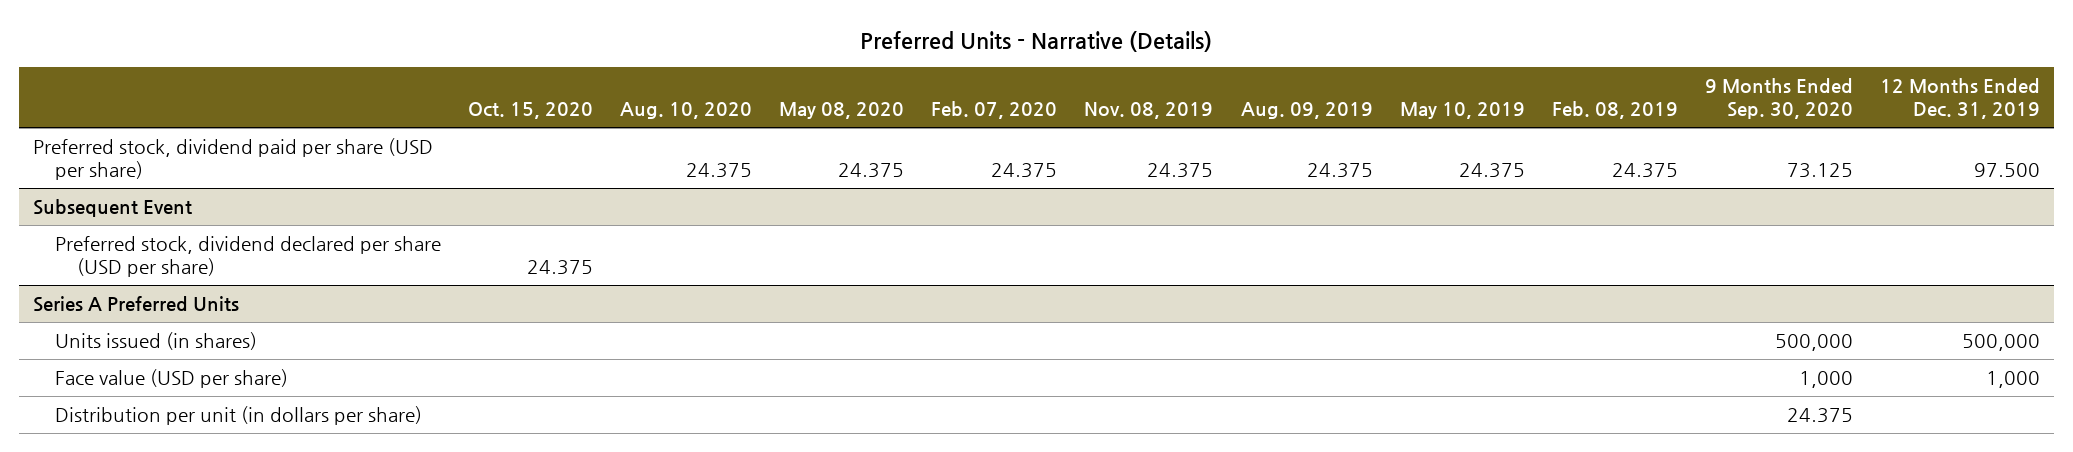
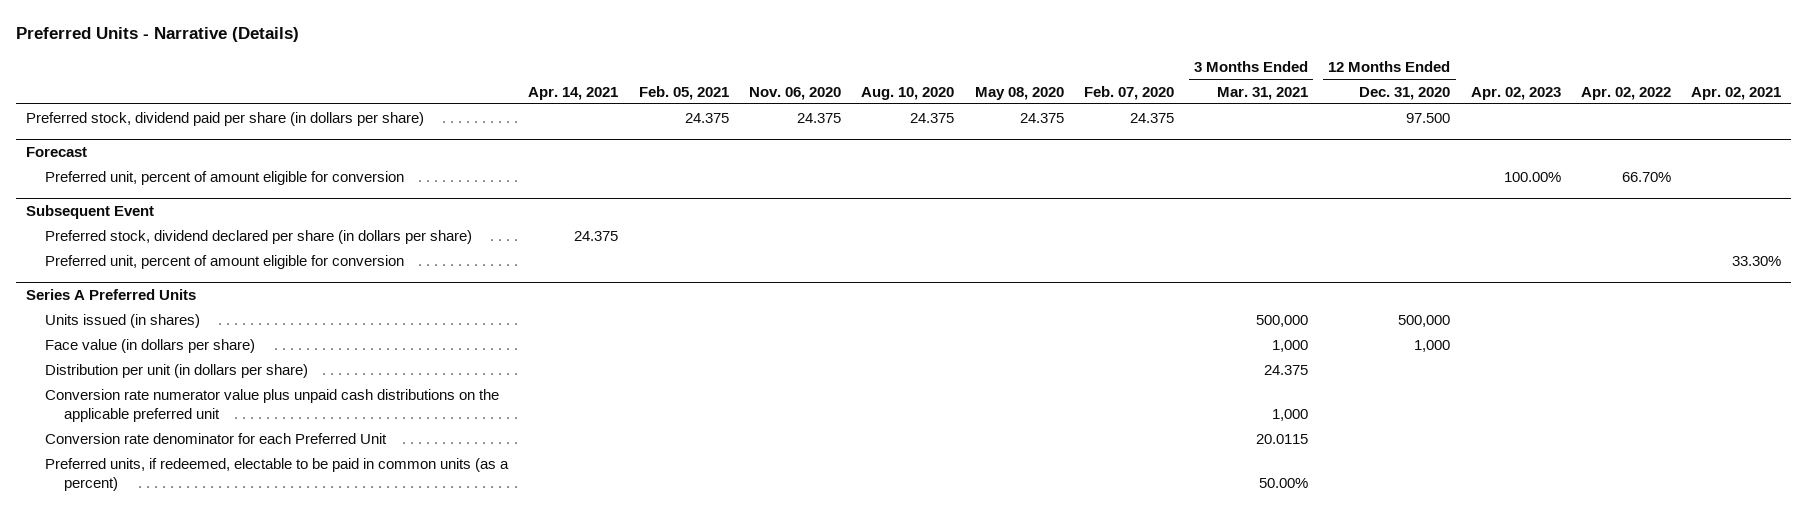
- | Oct. 15, 2020 | Aug. 10, 2020 | May 08, 2020 | Feb. 07, 2020 | Nov. 08, 2019 | Aug. 09, 2019 | May 10, 2019 | Feb. 08, 2019 | 9 Months Ended Sep. 30, 2020 | 12 Months Ended Dec. 31, 2019
+ | Apr. 14, 2021 | Feb. 05, 2021 | Nov. 06, 2020 | Aug. 10, 2020 | May 08, 2020 | Feb. 07, 2020 | 3 Months Ended Mar. 31, 2021 | 12 Months Ended Dec. 31, 2020 | Apr. 02, 2023 | Apr. 02, 2022 | Apr. 02, 2021
- Preferred stock, dividend paid per share (USD per share) | | 24.375 | 24.375 | 24.375 | 24.375 | 24.375 | 24.375 | 24.375 | 73.125 | 97.500
+ Preferred stock, dividend paid per share (in dollars per share) | | 24.375 | 24.375 | 24.375 | 24.375 | 24.375 | | 97.500 | | |
+ Forecast
+ Preferred unit, percent of amount eligible for conversion | | | | | | | | | 100.00% | 66.70% |
@ Subsequent Event
- Preferred stock, dividend declared per share (USD per share) | 24.375 | | | | | | | | |
+ Preferred stock, dividend declared per share (in dollars per share) | 24.375 | | | | | | | | | |
+ Preferred unit, percent of amount eligible for conversion | | | | | | | | | | | 33.30%
@ Series A Preferred Units
- Face value (USD per share) | | | | | | | | | 1,000 | 1,000
+ Face value (in dollars per share) | | | | | | | 1,000 | 1,000 | | |
+ Conversion rate numerator value plus unpaid cash distributions on the applicable preferred unit | | | | | | | 1,000 | | | |
+ Conversion rate denominator for each Preferred Unit | | | | | | | 20.0115 | | | |
+ Preferred units, if redeemed, electable to be paid in common units (as a percent) | | | | | | | 50.00% | | | |

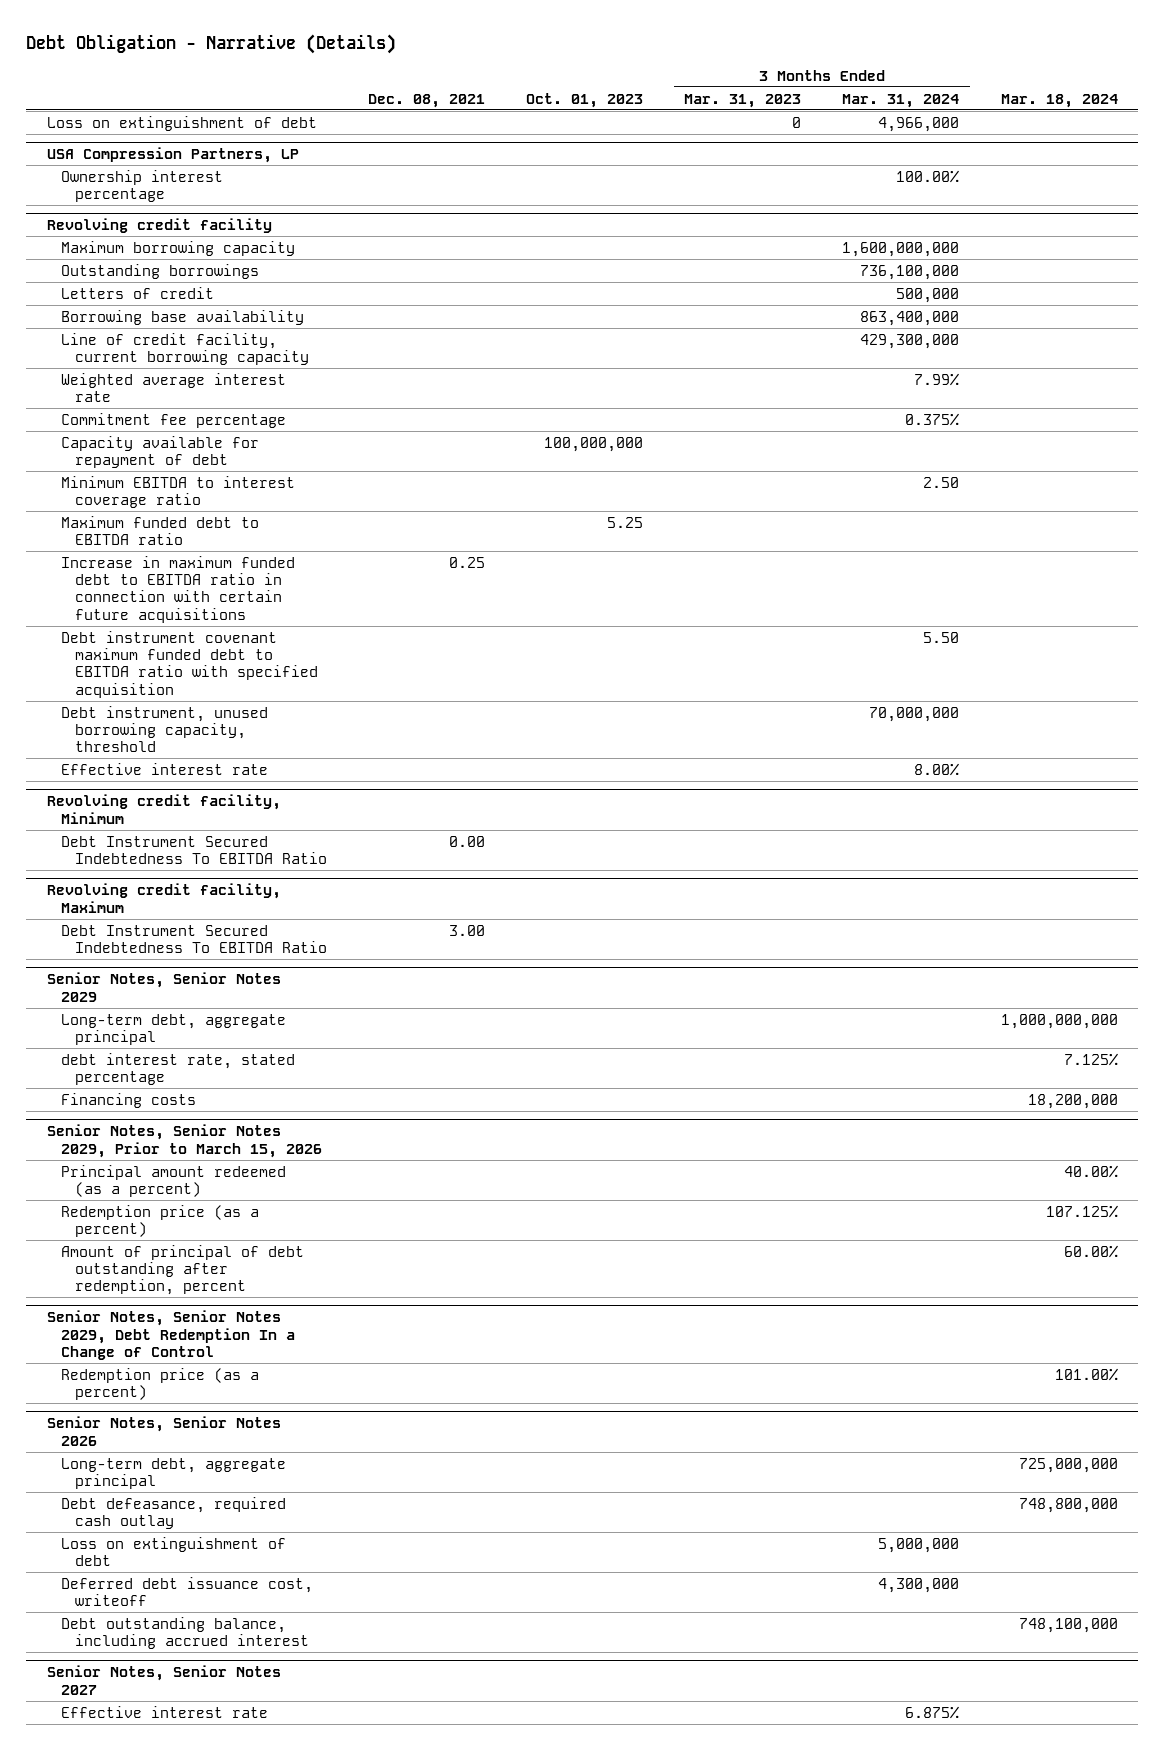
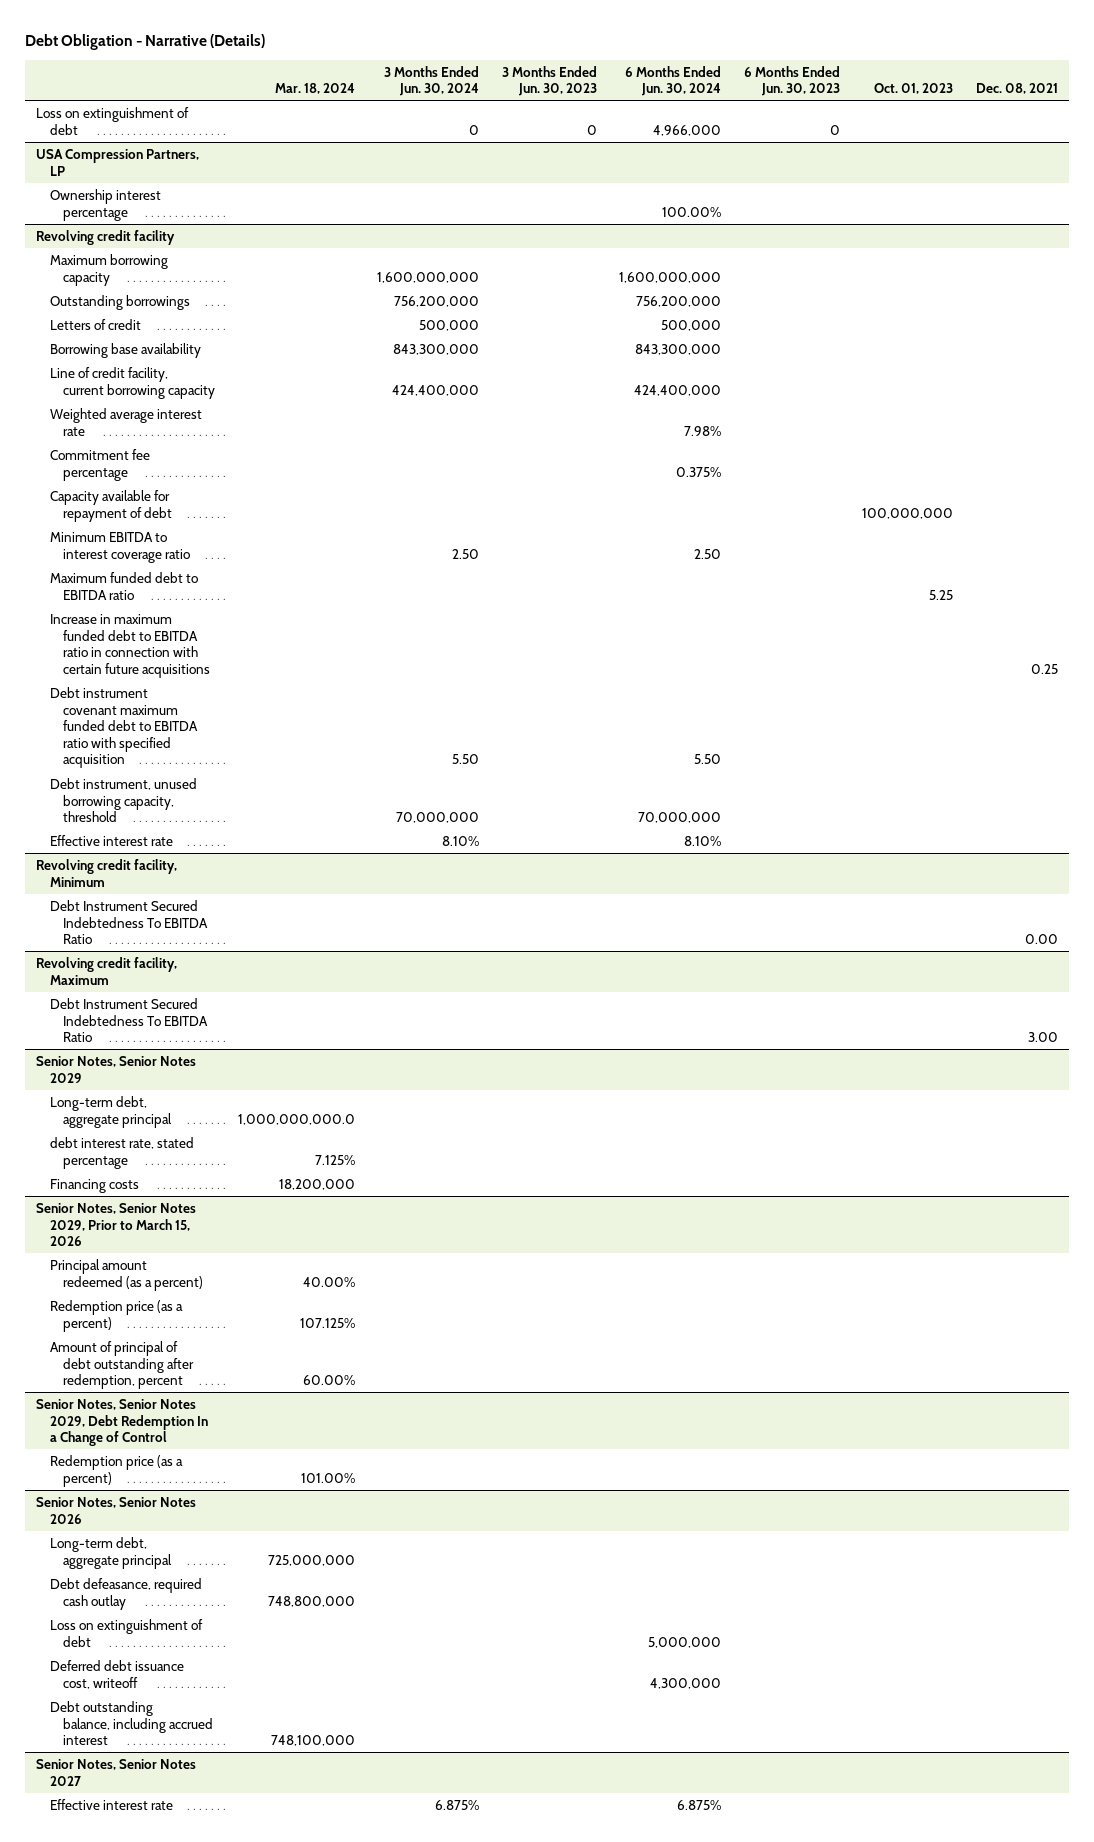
- | Dec. 08, 2021 | Oct. 01, 2023 | 3 Months Ended Mar. 31, 2023 | 3 Months Ended Mar. 31, 2024 | Mar. 18, 2024
+ | Mar. 18, 2024 | 3 Months Ended Jun. 30, 2024 | 3 Months Ended Jun. 30, 2023 | 6 Months Ended Jun. 30, 2024 | 6 Months Ended Jun. 30, 2023 | Oct. 01, 2023 | Dec. 08, 2021
@ Senior Notes, Senior Notes 2029
- Long-term debt, aggregate principal | | | | | 1,000,000,000
+ Long-term debt, aggregate principal | 1,000,000,000.0 | | | | | |

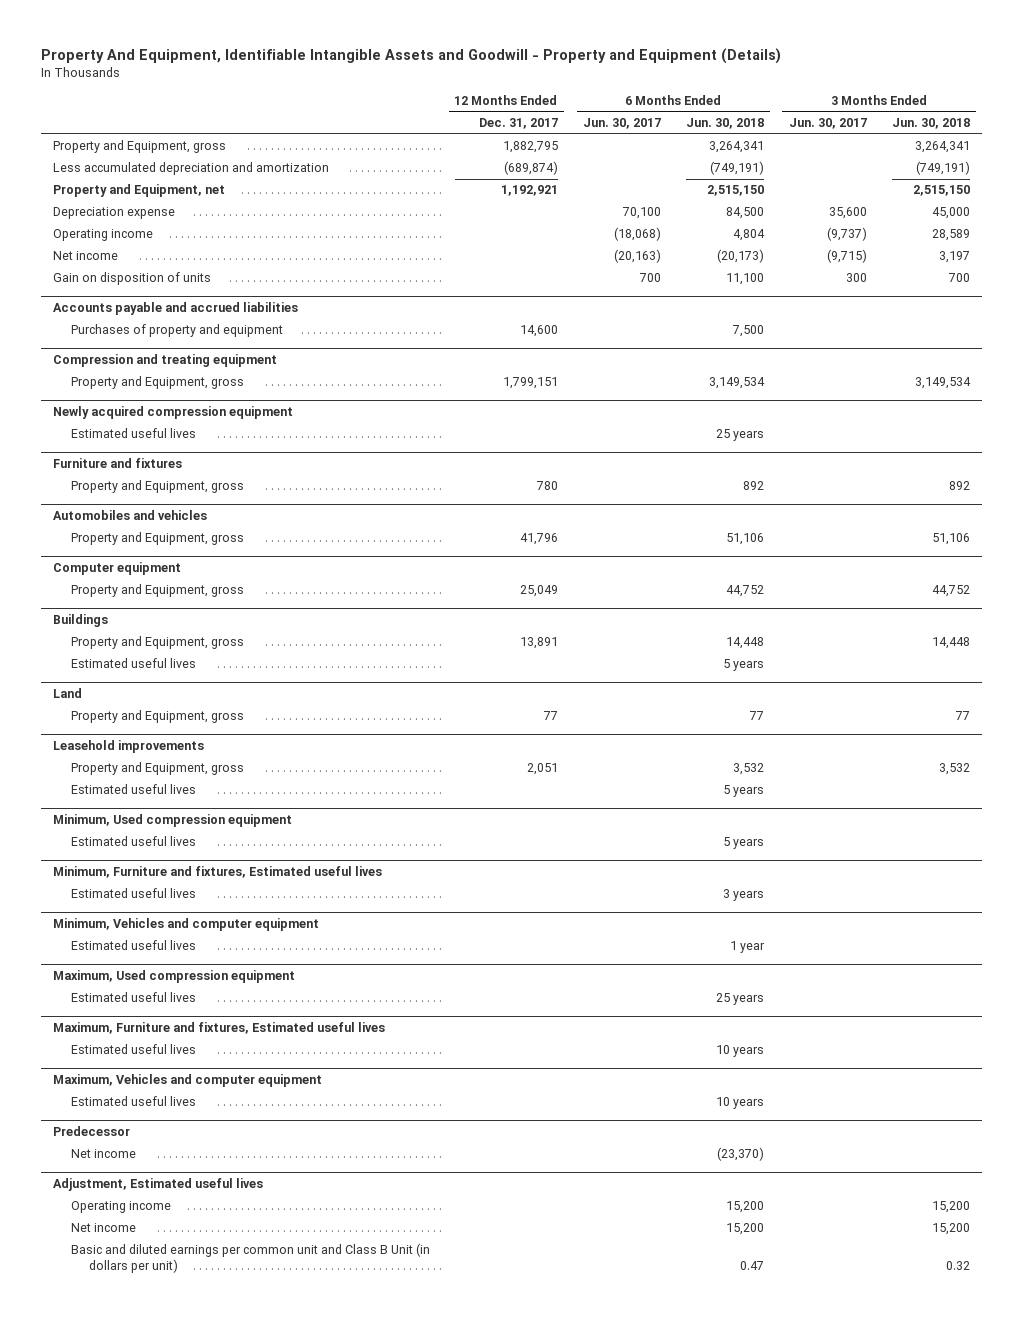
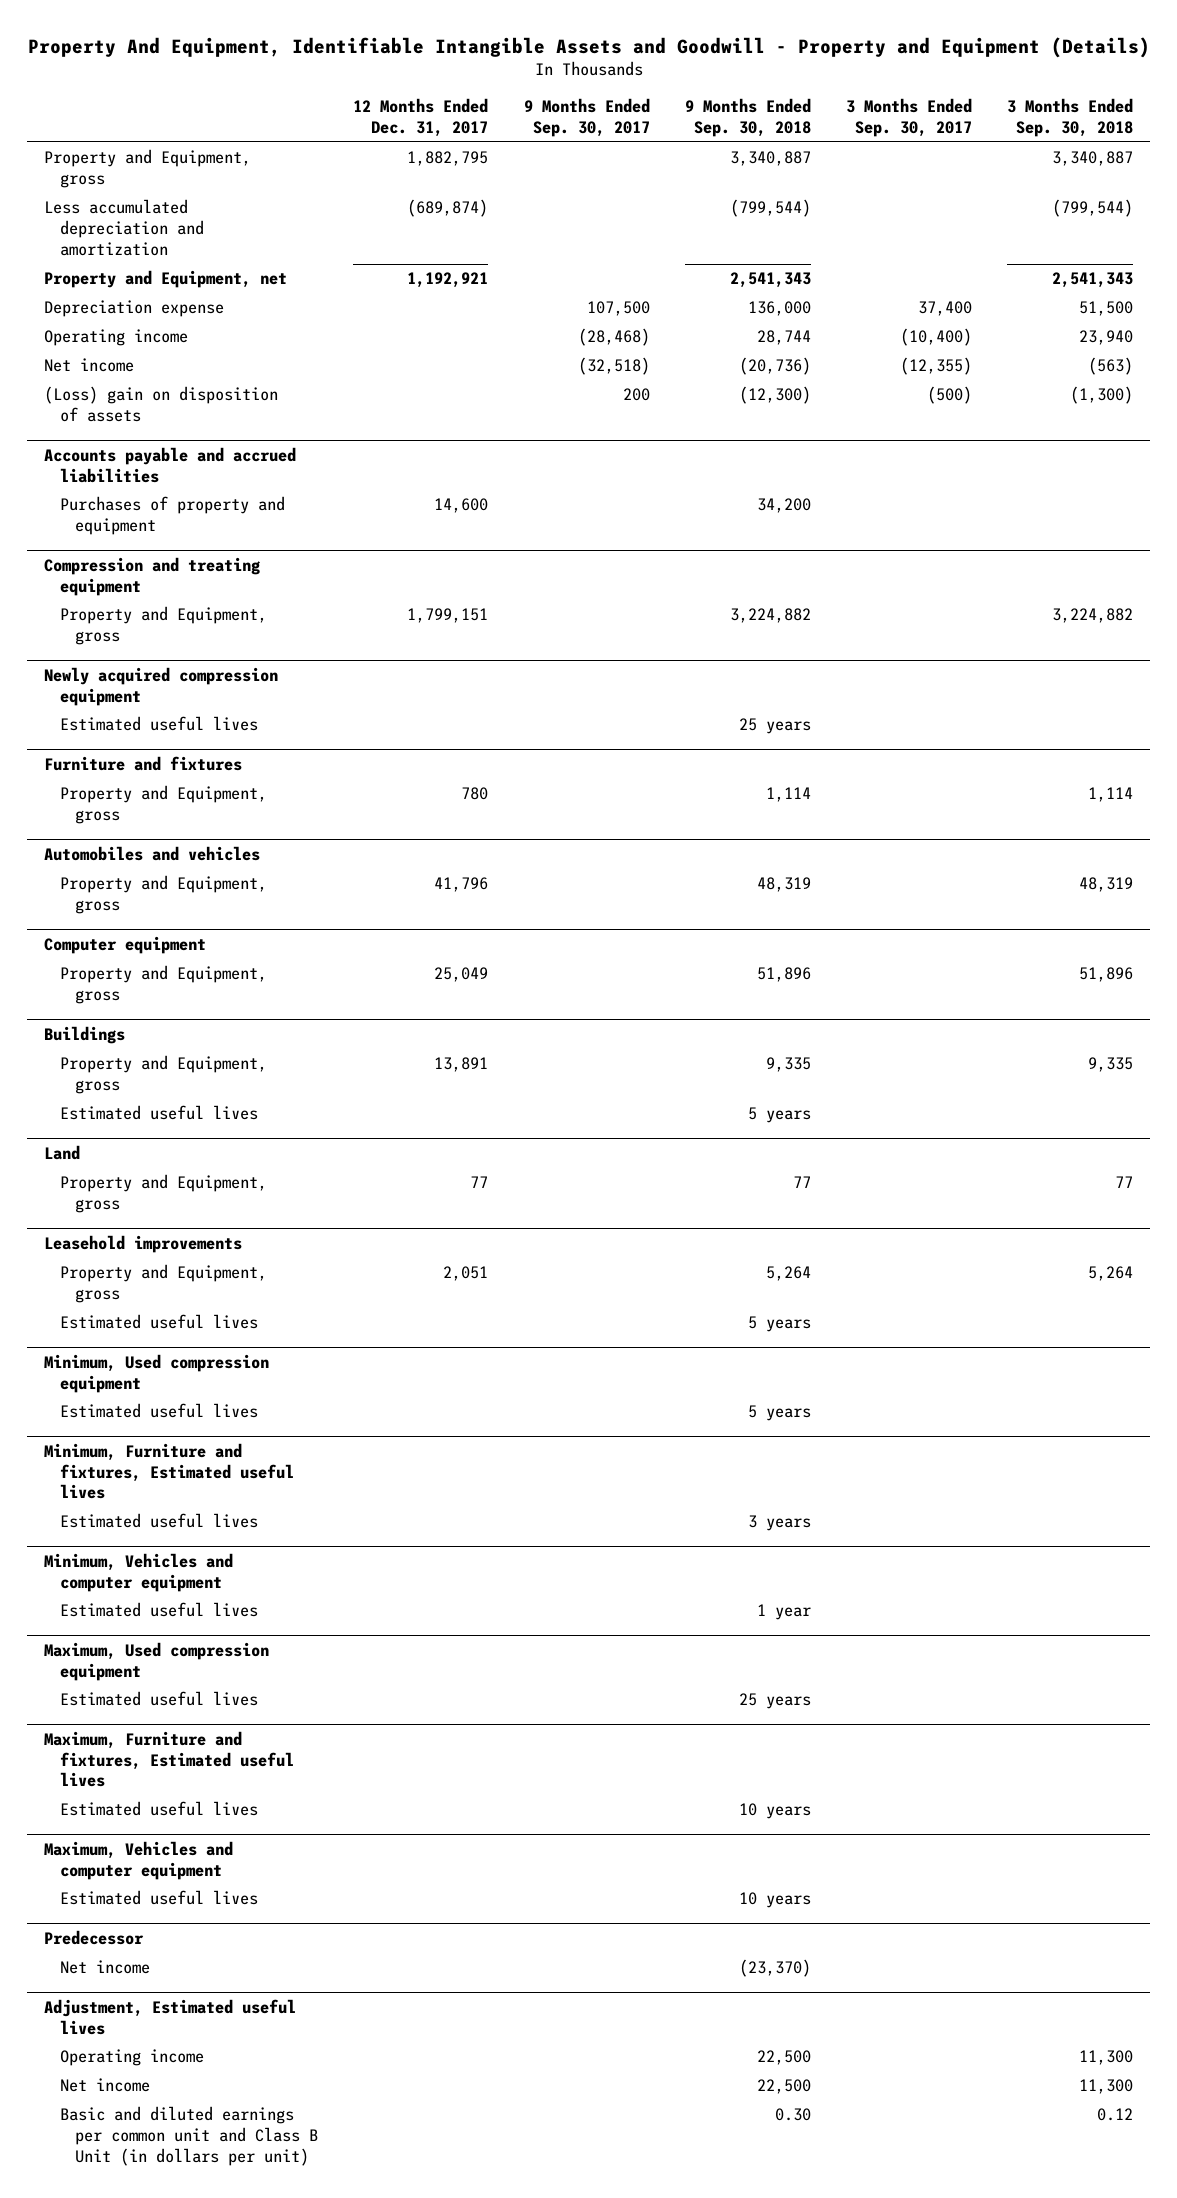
- | 12 Months Ended Dec. 31, 2017 | 6 Months Ended Jun. 30, 2017 | 6 Months Ended Jun. 30, 2018 | 3 Months Ended Jun. 30, 2017 | 3 Months Ended Jun. 30, 2018
+ | 12 Months Ended Dec. 31, 2017 | 9 Months Ended Sep. 30, 2017 | 9 Months Ended Sep. 30, 2018 | 3 Months Ended Sep. 30, 2017 | 3 Months Ended Sep. 30, 2018
- Gain on disposition of units | | 700 | 11,100 | 300 | 700
+ (Loss) gain on disposition of assets | | 200 | (12,300) | (500) | (1,300)

